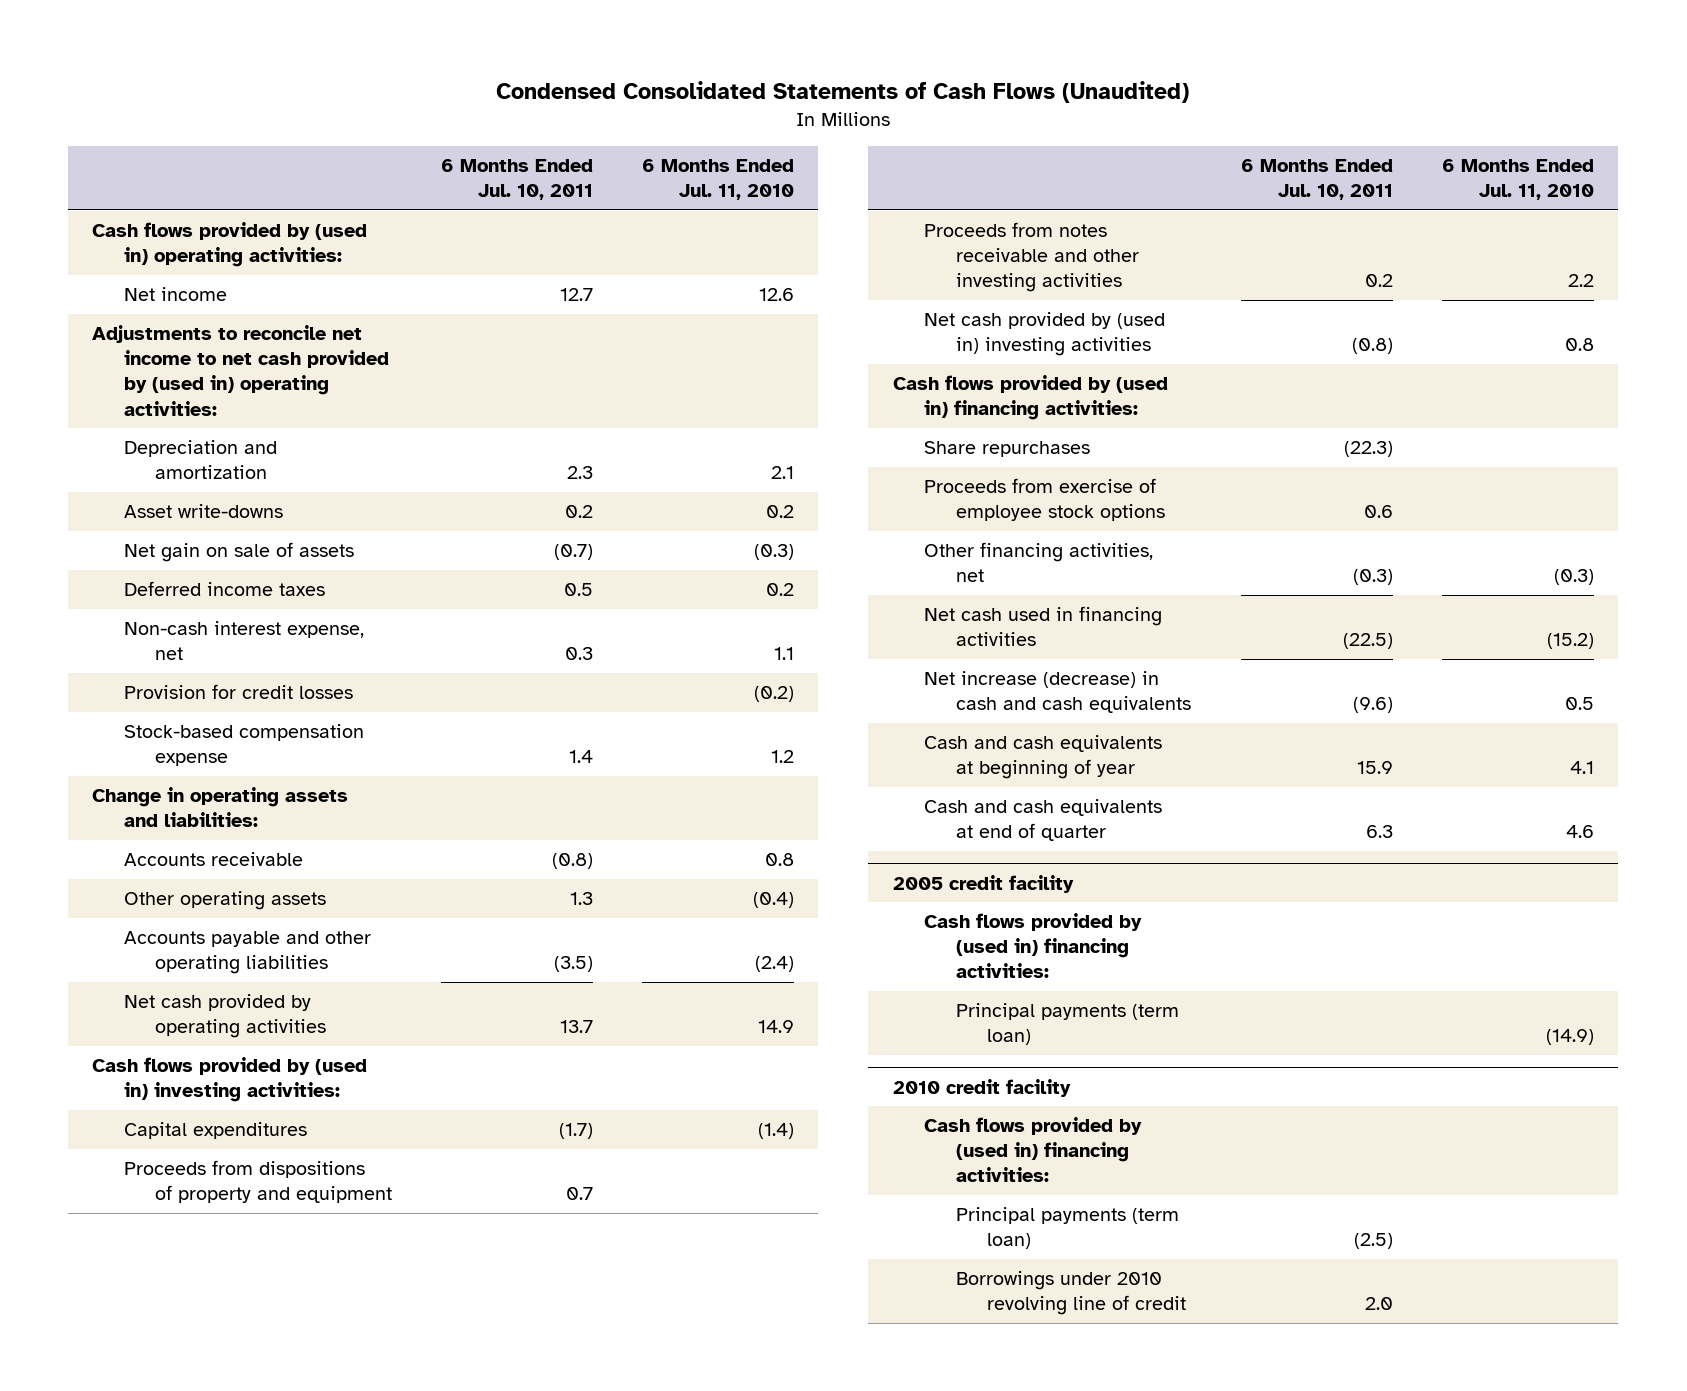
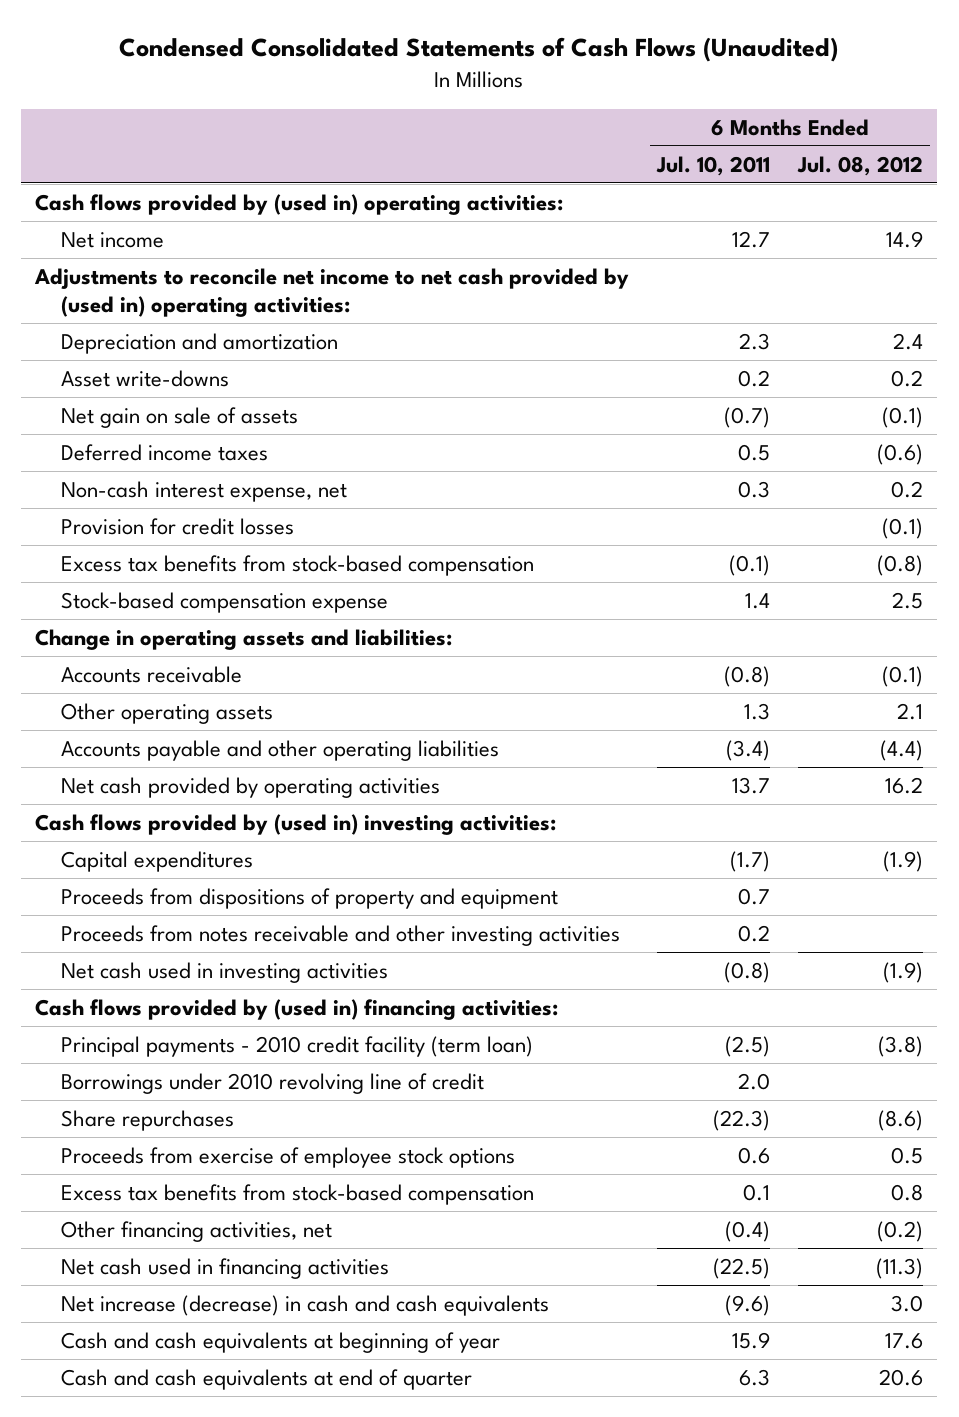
- | 6 Months Ended Jul. 10, 2011 | 6 Months Ended Jul. 11, 2010
+ | 6 Months Ended Jul. 10, 2011 | 6 Months Ended Jul. 08, 2012
+ Excess tax benefits from stock-based compensation | (0.1) | (0.8)
- Accounts payable and other operating liabilities | (3.5) | (2.4)
+ Accounts payable and other operating liabilities | (3.4) | (4.4)
- Net cash provided by (used in) investing activities | (0.8) | 0.8
+ Net cash used in investing activities | (0.8) | (1.9)
+ Principal payments - 2010 credit facility (term loan) | (2.5) | (3.8)
+ Borrowings under 2010 revolving line of credit | 2.0 |
- Other financing activities, net | (0.3) | (0.3)
+ Excess tax benefits from stock-based compensation | 0.1 | 0.8
+ Other financing activities, net | (0.4) | (0.2)
- 2005 credit facility
- Cash flows provided by (used in) financing activities:
- Principal payments (term loan) | | (14.9)
- 2010 credit facility
- Cash flows provided by (used in) financing activities:
- Principal payments (term loan) | (2.5) |
- Borrowings under 2010 revolving line of credit | 2.0 |

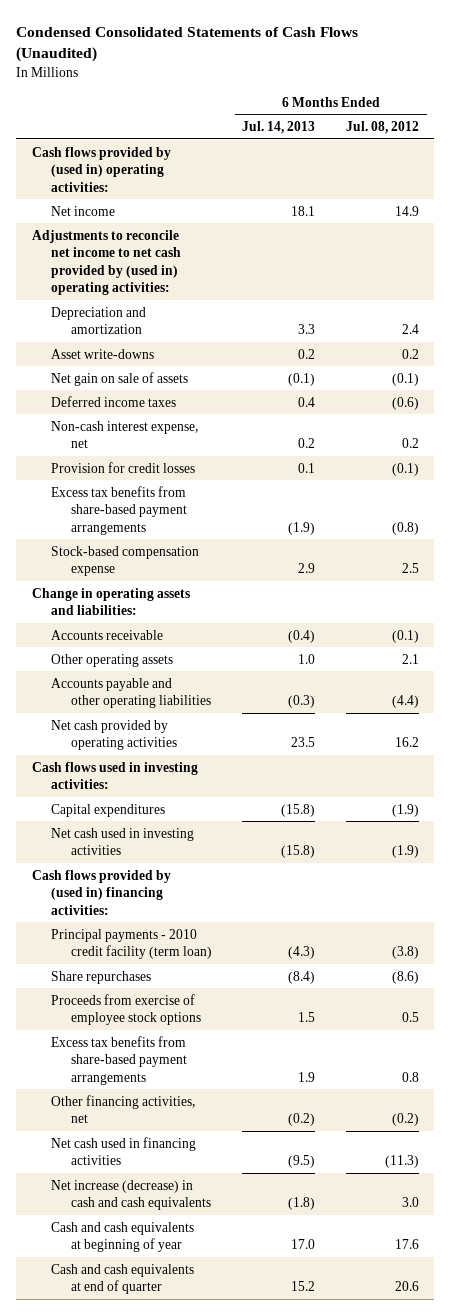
- | 6 Months Ended Jul. 10, 2011 | 6 Months Ended Jul. 08, 2012
+ | 6 Months Ended Jul. 14, 2013 | 6 Months Ended Jul. 08, 2012
- Excess tax benefits from stock-based compensation | (0.1) | (0.8)
+ Excess tax benefits from share-based payment arrangements | (1.9) | (0.8)
- Cash flows provided by (used in) investing activities:
+ Cash flows used in investing activities:
- Proceeds from dispositions of property and equipment | 0.7 |
- Proceeds from notes receivable and other investing activities | 0.2 |
- Borrowings under 2010 revolving line of credit | 2.0 |
- Excess tax benefits from stock-based compensation | 0.1 | 0.8
+ Excess tax benefits from share-based payment arrangements | 1.9 | 0.8

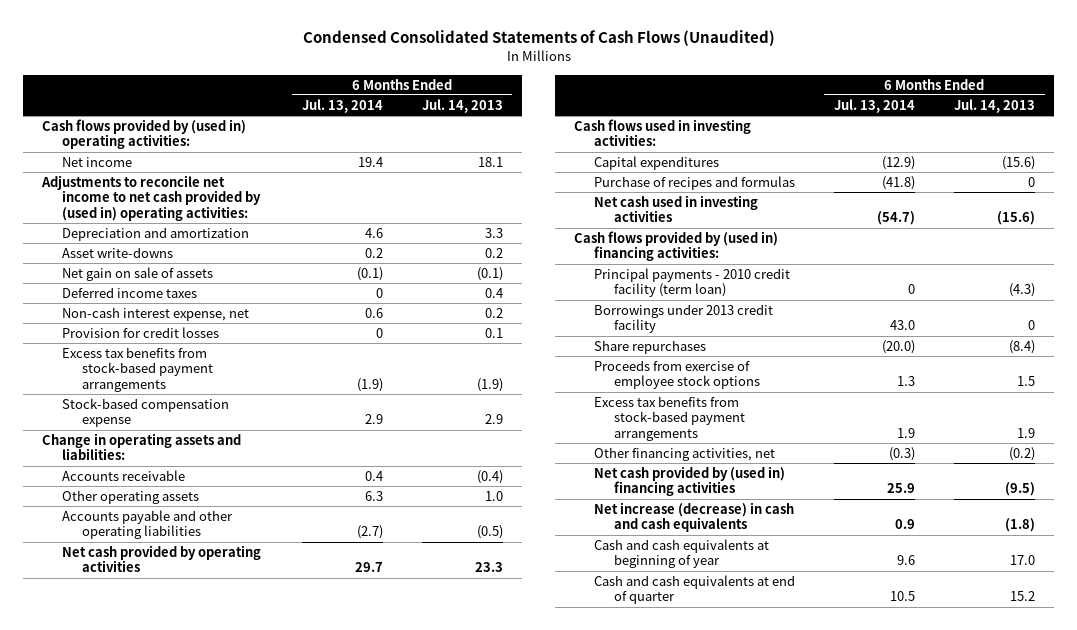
- | 6 Months Ended Jul. 14, 2013 | 6 Months Ended Jul. 08, 2012
+ | 6 Months Ended Jul. 13, 2014 | 6 Months Ended Jul. 14, 2013
- Excess tax benefits from share-based payment arrangements | (1.9) | (0.8)
+ Excess tax benefits from stock-based payment arrangements | (1.9) | (1.9)
- Accounts payable and other operating liabilities | (0.3) | (4.4)
- Net cash provided by operating activities | 23.5 | 16.2
+ Accounts payable and other operating liabilities | (2.7) | (0.5)
+ Net cash provided by operating activities | 29.7 | 23.3
- Capital expenditures | (15.8) | (1.9)
- Net cash used in investing activities | (15.8) | (1.9)
+ Capital expenditures | (12.9) | (15.6)
+ Purchase of recipes and formulas | (41.8) | 0
+ Net cash used in investing activities | (54.7) | (15.6)
+ Borrowings under 2013 credit facility | 43.0 | 0
- Excess tax benefits from share-based payment arrangements | 1.9 | 0.8
+ Excess tax benefits from stock-based payment arrangements | 1.9 | 1.9
- Net cash used in financing activities | (9.5) | (11.3)
+ Net cash provided by (used in) financing activities | 25.9 | (9.5)

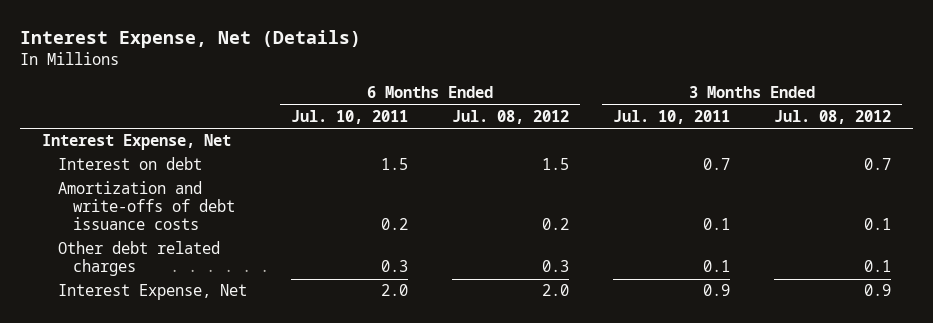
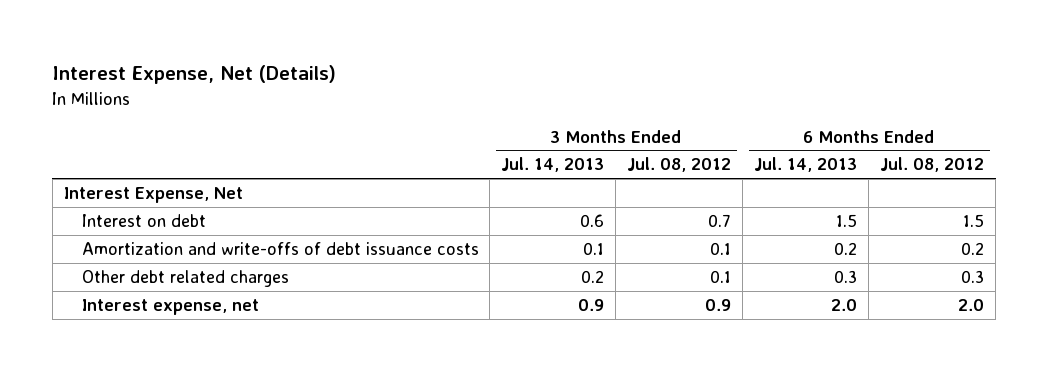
- | 6 Months Ended Jul. 10, 2011 | 6 Months Ended Jul. 08, 2012 | 3 Months Ended Jul. 10, 2011 | 3 Months Ended Jul. 08, 2012
+ | 3 Months Ended Jul. 14, 2013 | 3 Months Ended Jul. 08, 2012 | 6 Months Ended Jul. 14, 2013 | 6 Months Ended Jul. 08, 2012
- Interest Expense, Net | 2.0 | 2.0 | 0.9 | 0.9
+ Interest expense, net | 0.9 | 0.9 | 2.0 | 2.0

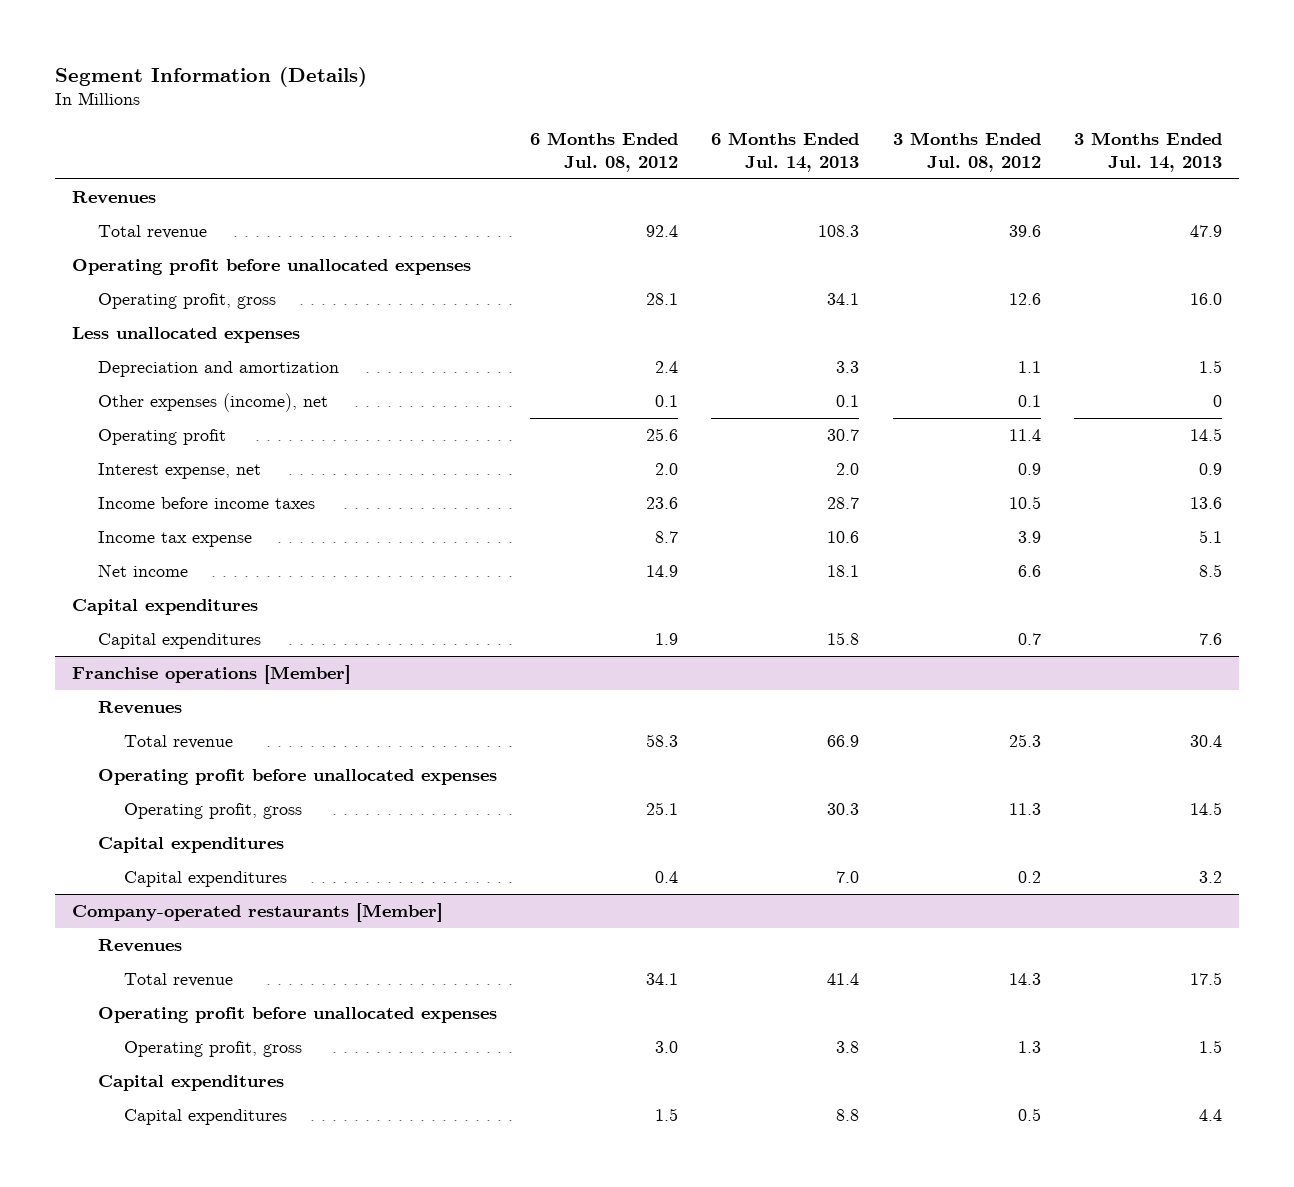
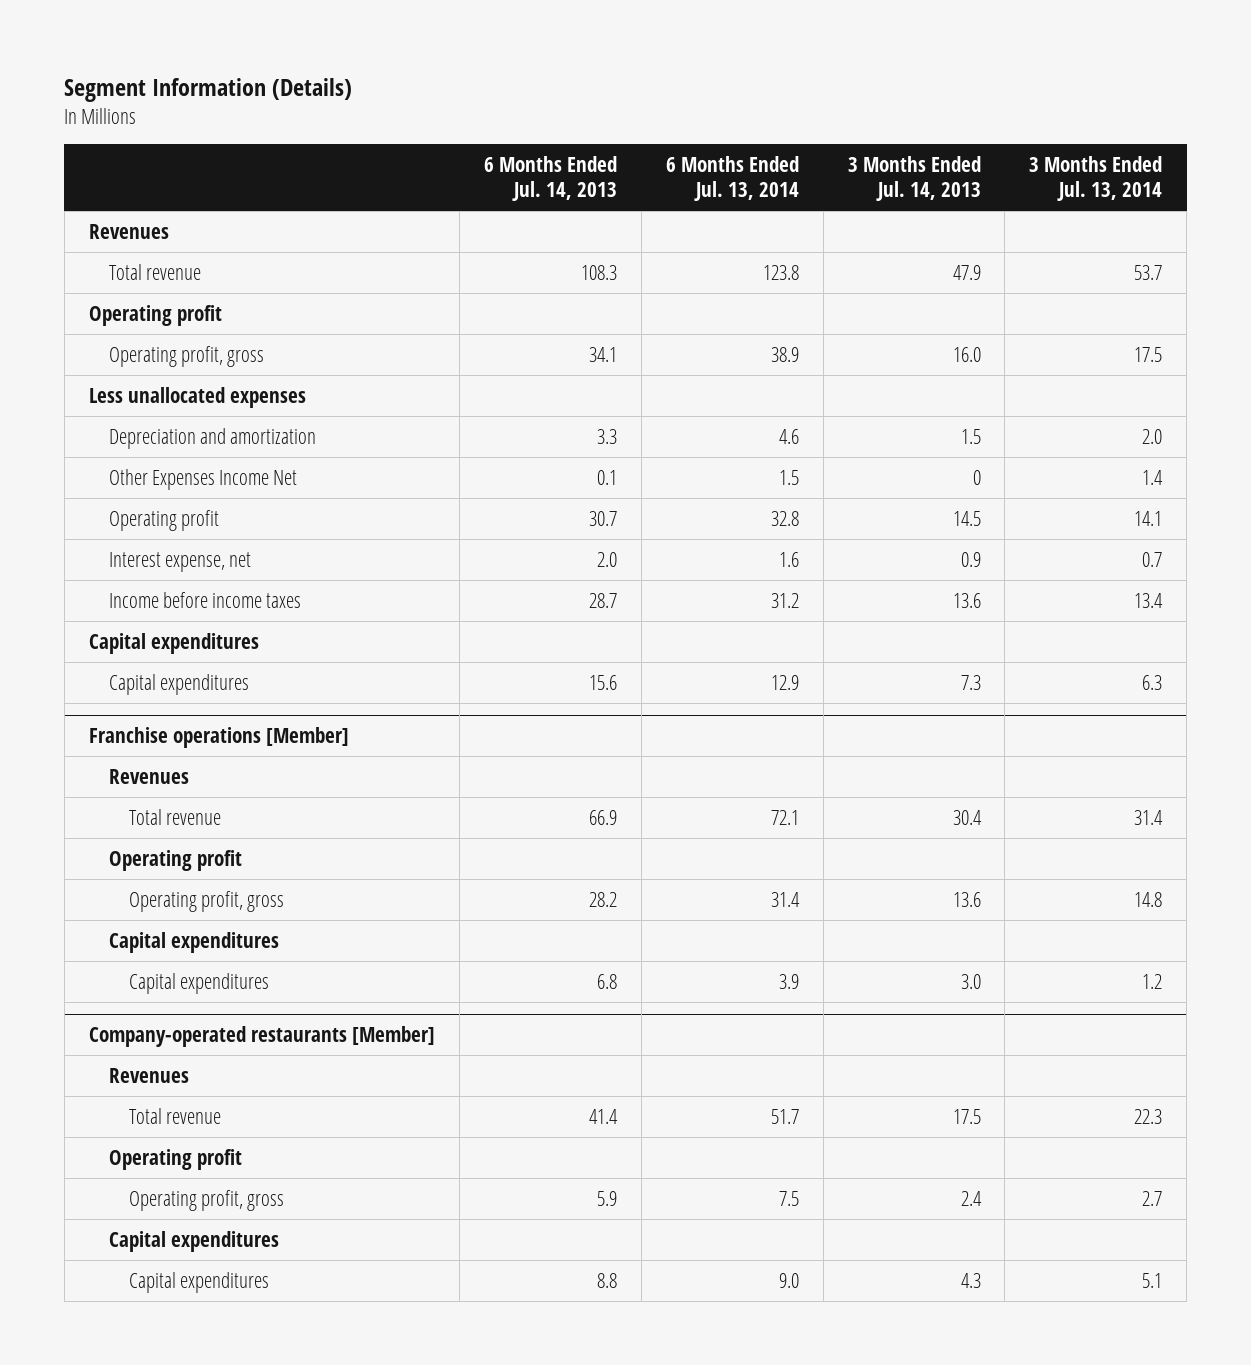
- | 6 Months Ended Jul. 08, 2012 | 6 Months Ended Jul. 14, 2013 | 3 Months Ended Jul. 08, 2012 | 3 Months Ended Jul. 14, 2013
+ | 6 Months Ended Jul. 14, 2013 | 6 Months Ended Jul. 13, 2014 | 3 Months Ended Jul. 14, 2013 | 3 Months Ended Jul. 13, 2014
- Operating profit before unallocated expenses
+ Operating profit
- Other expenses (income), net | 0.1 | 0.1 | 0.1 | 0
+ Other Expenses Income Net | 0.1 | 1.5 | 0 | 1.4
- Income tax expense | 8.7 | 10.6 | 3.9 | 5.1
- Net income | 14.9 | 18.1 | 6.6 | 8.5
- Capital expenditures | 1.9 | 15.8 | 0.7 | 7.6
+ Capital expenditures | 15.6 | 12.9 | 7.3 | 6.3
@ Franchise operations [Member]
- Operating profit before unallocated expenses
- Operating profit, gross | 25.1 | 30.3 | 11.3 | 14.5
+ Operating profit
+ Operating profit, gross | 28.2 | 31.4 | 13.6 | 14.8
- Capital expenditures | 0.4 | 7.0 | 0.2 | 3.2
+ Capital expenditures | 6.8 | 3.9 | 3.0 | 1.2
@ Company-operated restaurants [Member]
- Operating profit before unallocated expenses
- Operating profit, gross | 3.0 | 3.8 | 1.3 | 1.5
+ Operating profit
+ Operating profit, gross | 5.9 | 7.5 | 2.4 | 2.7
- Capital expenditures | 1.5 | 8.8 | 0.5 | 4.4
+ Capital expenditures | 8.8 | 9.0 | 4.3 | 5.1

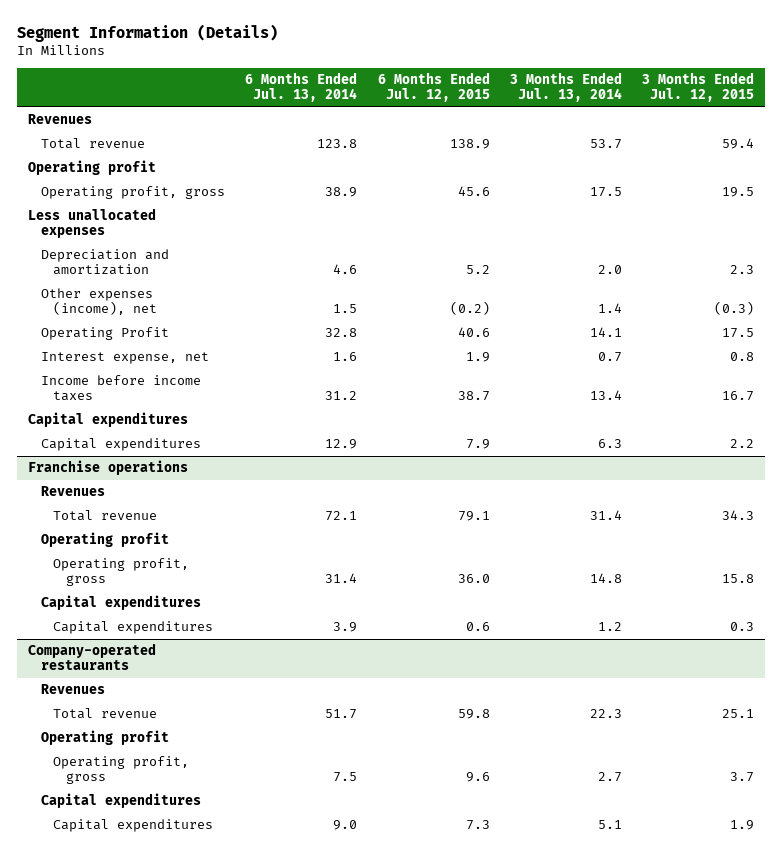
- | 6 Months Ended Jul. 14, 2013 | 6 Months Ended Jul. 13, 2014 | 3 Months Ended Jul. 14, 2013 | 3 Months Ended Jul. 13, 2014
+ | 6 Months Ended Jul. 13, 2014 | 6 Months Ended Jul. 12, 2015 | 3 Months Ended Jul. 13, 2014 | 3 Months Ended Jul. 12, 2015
- Other Expenses Income Net | 0.1 | 1.5 | 0 | 1.4
- Operating profit | 30.7 | 32.8 | 14.5 | 14.1
+ Other expenses (income), net | 1.5 | (0.2) | 1.4 | (0.3)
+ Operating Profit | 32.8 | 40.6 | 14.1 | 17.5
- Franchise operations [Member]
+ Franchise operations
- Company-operated restaurants [Member]
+ Company-operated restaurants

